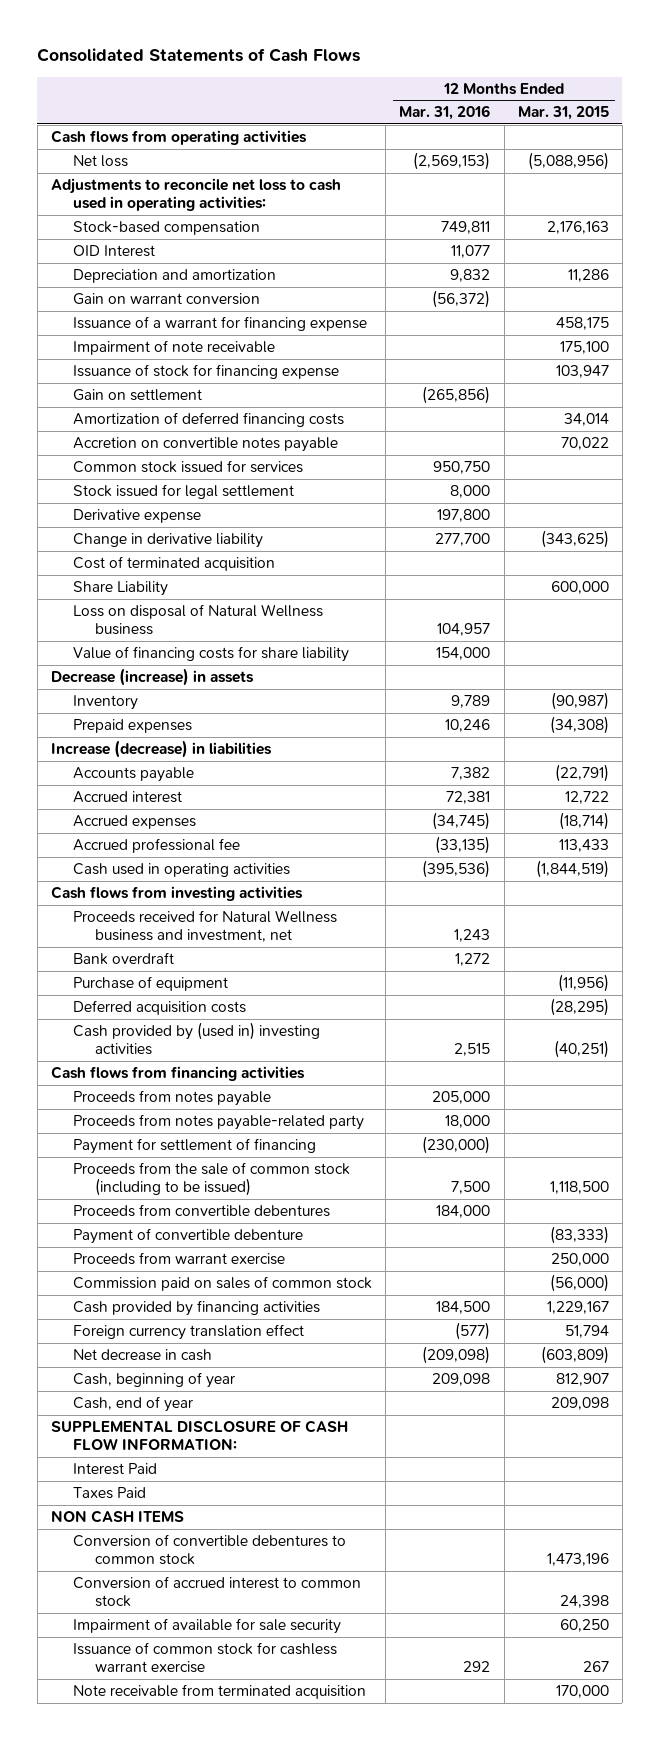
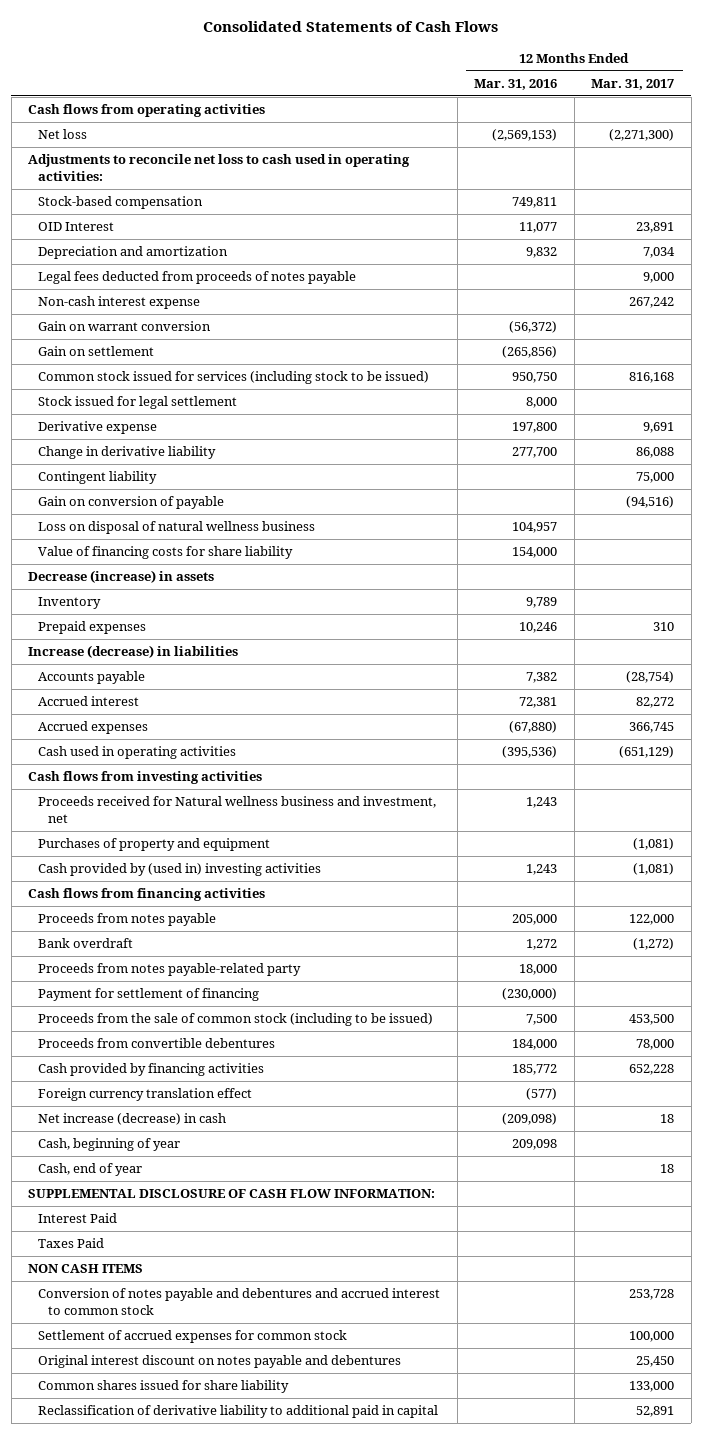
- | 12 Months Ended Mar. 31, 2016 | 12 Months Ended Mar. 31, 2015
+ | 12 Months Ended Mar. 31, 2016 | 12 Months Ended Mar. 31, 2017
+ Legal fees deducted from proceeds of notes payable | | 9,000
+ Non-cash interest expense | | 267,242
- Issuance of a warrant for financing expense | | 458,175
- Impairment of note receivable | | 175,100
- Issuance of stock for financing expense | | 103,947
- Amortization of deferred financing costs | | 34,014
- Accretion on convertible notes payable | | 70,022
- Common stock issued for services | 950,750 |
+ Common stock issued for services (including stock to be issued) | 950,750 | 816,168
- Cost of terminated acquisition
- Share Liability | | 600,000
- Loss on disposal of Natural Wellness business | 104,957 |
+ Contingent liability | | 75,000
+ Gain on conversion of payable | | (94,516)
+ Loss on disposal of natural wellness business | 104,957 |
- Accrued expenses | (34,745) | (18,714)
- Accrued professional fee | (33,135) | 113,433
+ Accrued expenses | (67,880) | 366,745
- Proceeds received for Natural Wellness business and investment, net | 1,243 |
- Purchase of equipment | | (11,956)
- Deferred acquisition costs | | (28,295)
- Cash provided by (used in) investing activities | 2,515 | (40,251)
+ Proceeds received for Natural wellness business and investment, net | 1,243 |
+ Purchases of property and equipment | | (1,081)
+ Cash provided by (used in) investing activities | 1,243 | (1,081)
moved down: Bank overdraft | 1,272 | (1,272)
- Payment of convertible debenture | | (83,333)
- Proceeds from warrant exercise | | 250,000
- Commission paid on sales of common stock | | (56,000)
- Cash provided by financing activities | 184,500 | 1,229,167
+ Cash provided by financing activities | 185,772 | 652,228
- Net decrease in cash | (209,098) | (603,809)
+ Net increase (decrease) in cash | (209,098) | 18
- Conversion of convertible debentures to common stock | | 1,473,196
- Conversion of accrued interest to common stock | | 24,398
- Impairment of available for sale security | | 60,250
- Issuance of common stock for cashless warrant exercise | 292 | 267
- Note receivable from terminated acquisition | | 170,000
+ Conversion of notes payable and debentures and accrued interest to common stock | | 253,728
+ Settlement of accrued expenses for common stock | | 100,000
+ Original interest discount on notes payable and debentures | | 25,450
+ Common shares issued for share liability | | 133,000
+ Reclassification of derivative liability to additional paid in capital | | 52,891

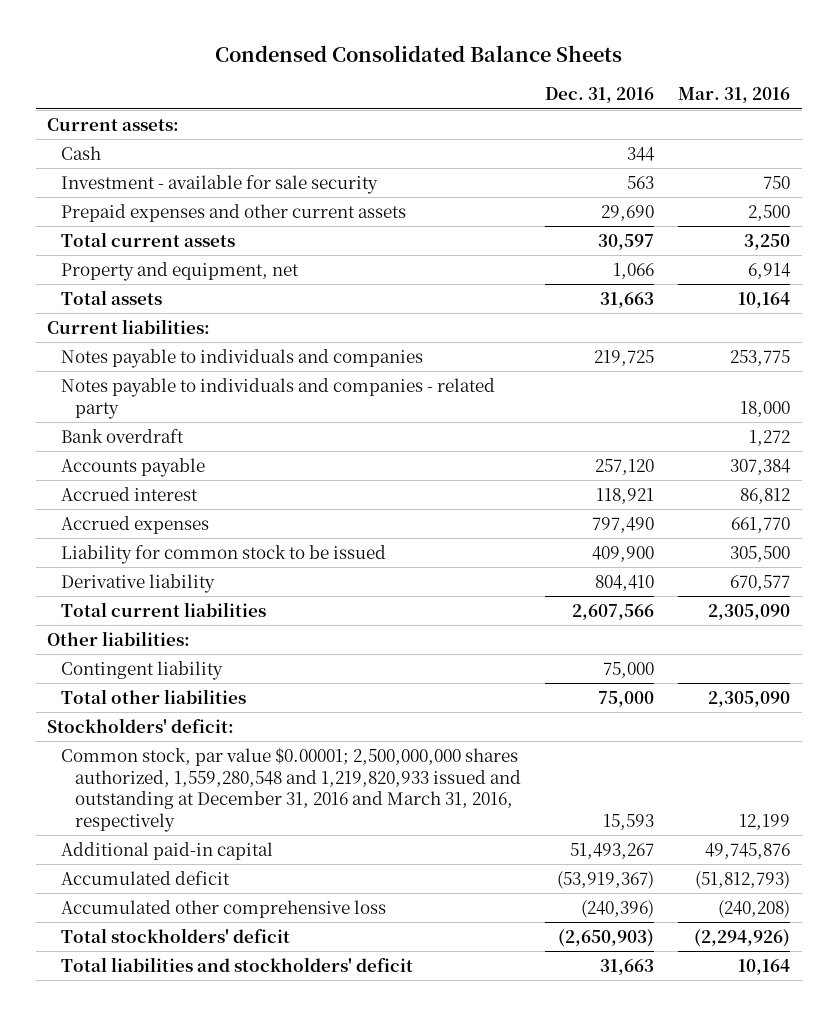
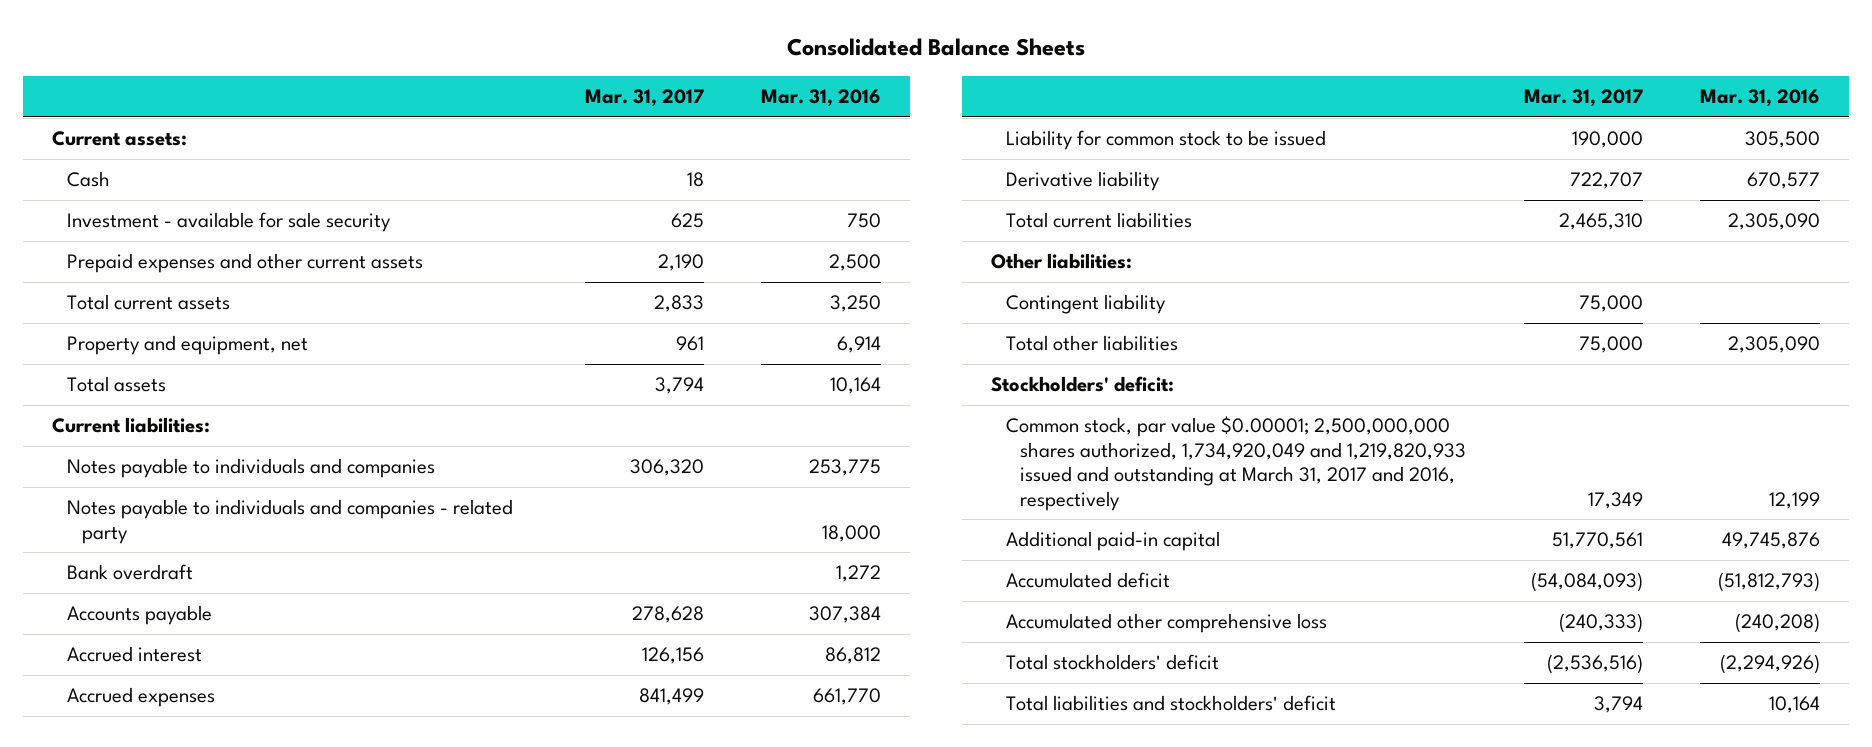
- Condensed Consolidated Balance Sheets
+ Consolidated Balance Sheets
- | Dec. 31, 2016 | Mar. 31, 2016
+ | Mar. 31, 2017 | Mar. 31, 2016
- Common stock, par value $0.00001; 2,500,000,000 shares authorized, 1,559,280,548 and 1,219,820,933 issued and outstanding at December 31, 2016 and March 31, 2016, respectively | 15,593 | 12,199
+ Common stock, par value $0.00001; 2,500,000,000 shares authorized, 1,734,920,049 and 1,219,820,933 issued and outstanding at March 31, 2017 and 2016, respectively | 17,349 | 12,199

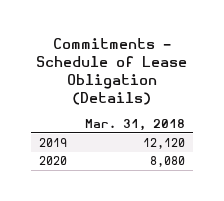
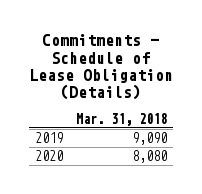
- 2019 | 12,120
+ 2019 | 9,090

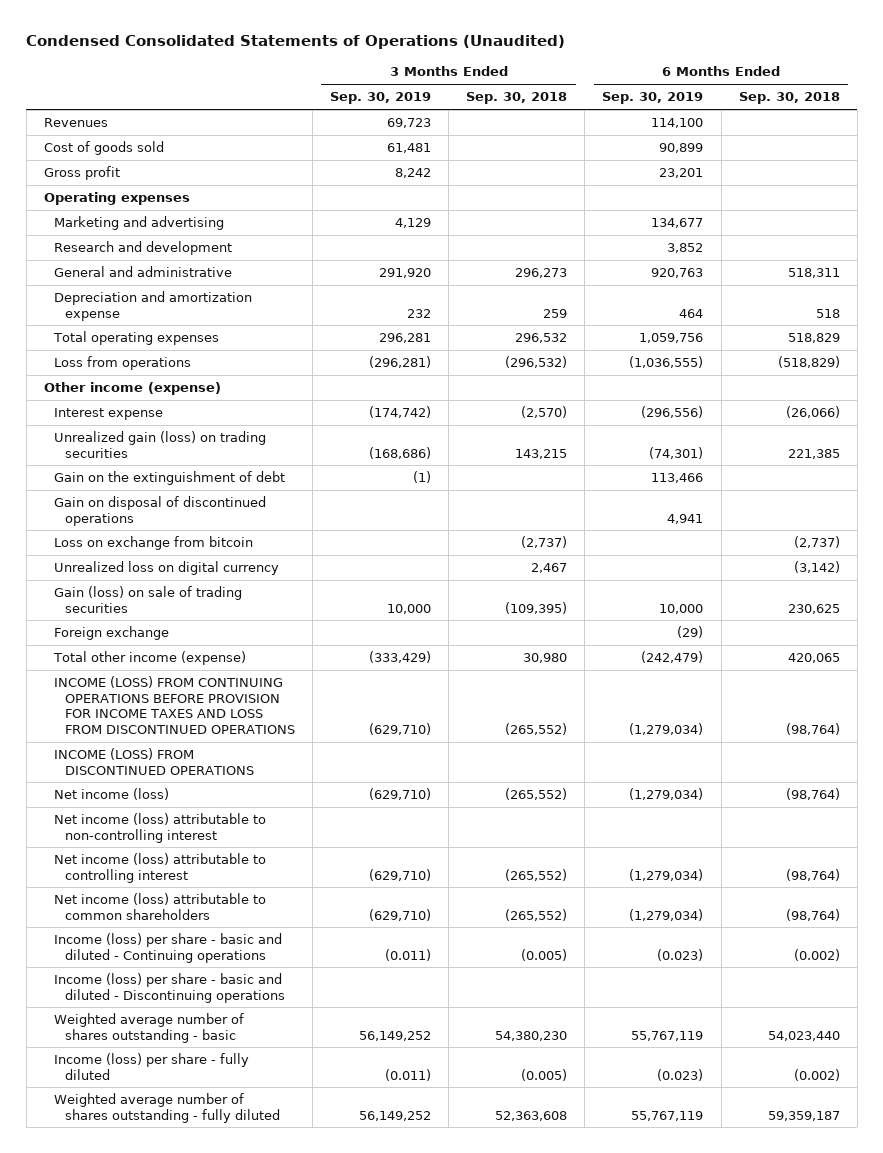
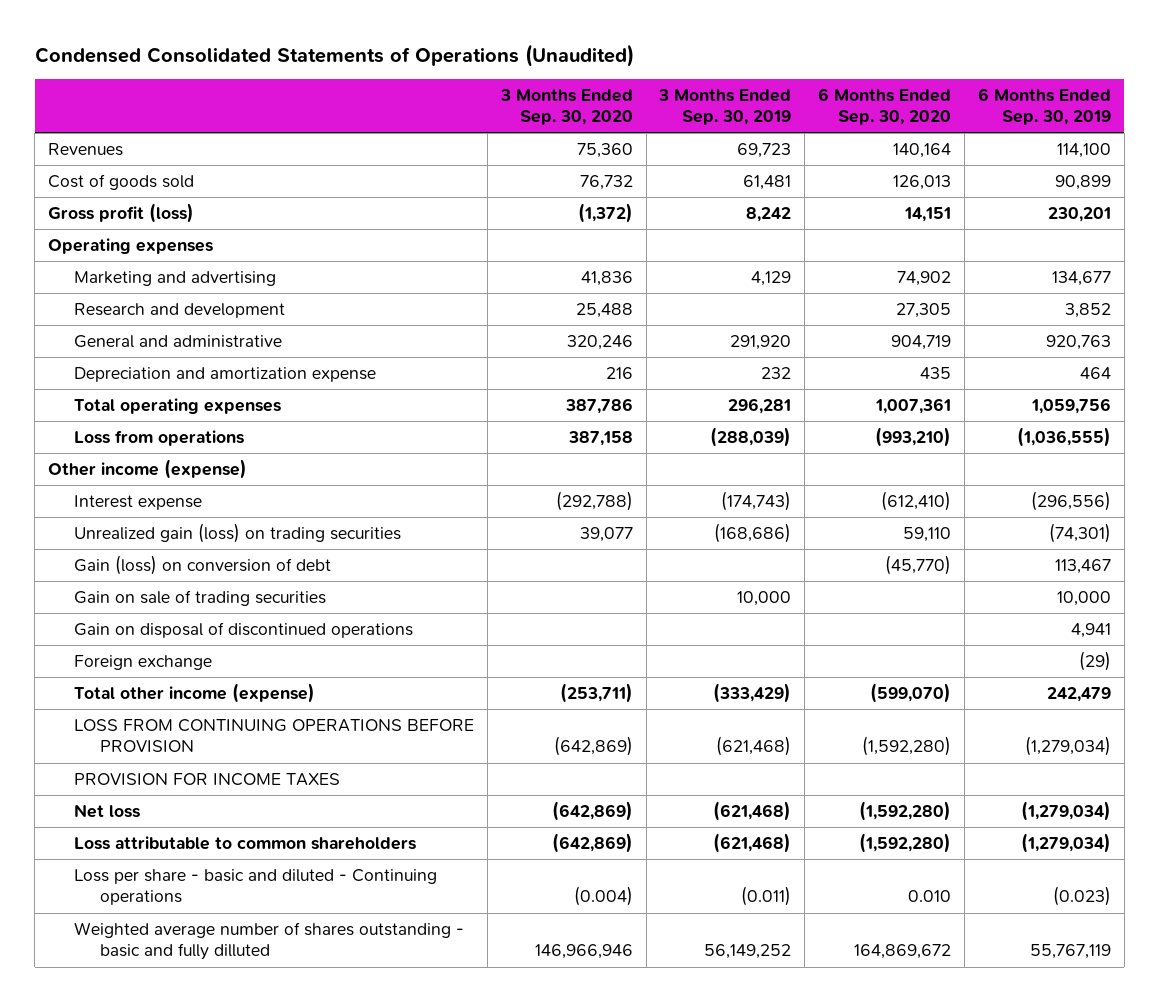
- | 3 Months Ended Sep. 30, 2019 | 3 Months Ended Sep. 30, 2018 | 6 Months Ended Sep. 30, 2019 | 6 Months Ended Sep. 30, 2018
+ | 3 Months Ended Sep. 30, 2020 | 3 Months Ended Sep. 30, 2019 | 6 Months Ended Sep. 30, 2020 | 6 Months Ended Sep. 30, 2019
- Gross profit | 8,242 | | 23,201 |
+ Gross profit (loss) | (1,372) | 8,242 | 14,151 | 230,201
- Loss from operations | (296,281) | (296,532) | (1,036,555) | (518,829)
+ Loss from operations | 387,158 | (288,039) | (993,210) | (1,036,555)
- Interest expense | (174,742) | (2,570) | (296,556) | (26,066)
+ Interest expense | (292,788) | (174,743) | (612,410) | (296,556)
- Gain on the extinguishment of debt | (1) | | 113,466 |
+ Gain (loss) on conversion of debt | | | (45,770) | 113,467
+ Gain on sale of trading securities | | 10,000 | | 10,000
- Loss on exchange from bitcoin | | (2,737) | | (2,737)
- Unrealized loss on digital currency | | 2,467 | | (3,142)
- Gain (loss) on sale of trading securities | 10,000 | (109,395) | 10,000 | 230,625
- Total other income (expense) | (333,429) | 30,980 | (242,479) | 420,065
- INCOME (LOSS) FROM CONTINUING OPERATIONS BEFORE PROVISION FOR INCOME TAXES AND LOSS FROM DISCONTINUED OPERATIONS | (629,710) | (265,552) | (1,279,034) | (98,764)
- INCOME (LOSS) FROM DISCONTINUED OPERATIONS
- Net income (loss) | (629,710) | (265,552) | (1,279,034) | (98,764)
- Net income (loss) attributable to non-controlling interest
- Net income (loss) attributable to controlling interest | (629,710) | (265,552) | (1,279,034) | (98,764)
- Net income (loss) attributable to common shareholders | (629,710) | (265,552) | (1,279,034) | (98,764)
- Income (loss) per share - basic and diluted - Continuing operations | (0.011) | (0.005) | (0.023) | (0.002)
- Income (loss) per share - basic and diluted - Discontinuing operations
- Weighted average number of shares outstanding - basic | 56,149,252 | 54,380,230 | 55,767,119 | 54,023,440
- Income (loss) per share - fully diluted | (0.011) | (0.005) | (0.023) | (0.002)
- Weighted average number of shares outstanding - fully diluted | 56,149,252 | 52,363,608 | 55,767,119 | 59,359,187
+ Total other income (expense) | (253,711) | (333,429) | (599,070) | 242,479
+ LOSS FROM CONTINUING OPERATIONS BEFORE PROVISION | (642,869) | (621,468) | (1,592,280) | (1,279,034)
+ PROVISION FOR INCOME TAXES
+ Net loss | (642,869) | (621,468) | (1,592,280) | (1,279,034)
+ Loss attributable to common shareholders | (642,869) | (621,468) | (1,592,280) | (1,279,034)
+ Loss per share - basic and diluted - Continuing operations | (0.004) | (0.011) | 0.010 | (0.023)
+ Weighted average number of shares outstanding - basic and fully dilluted | 146,966,946 | 56,149,252 | 164,869,672 | 55,767,119

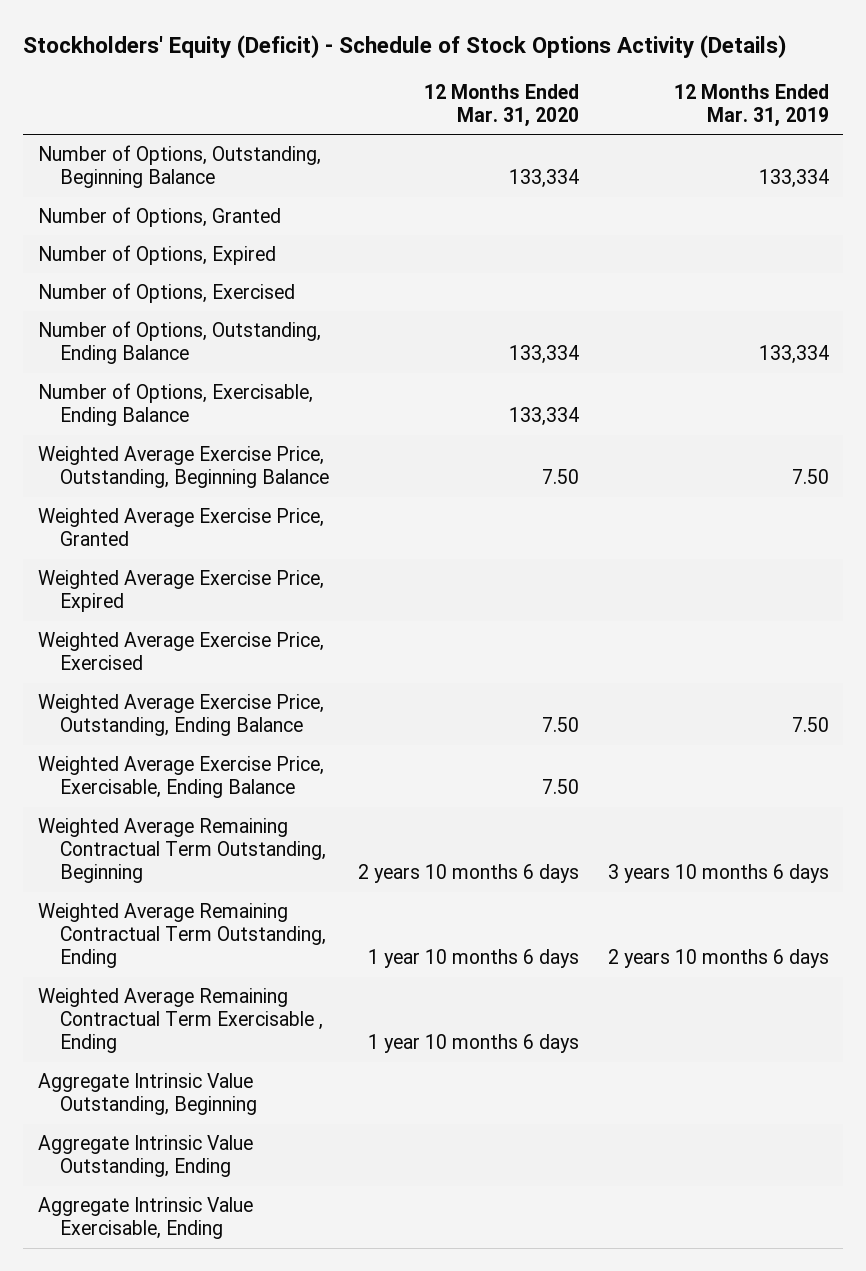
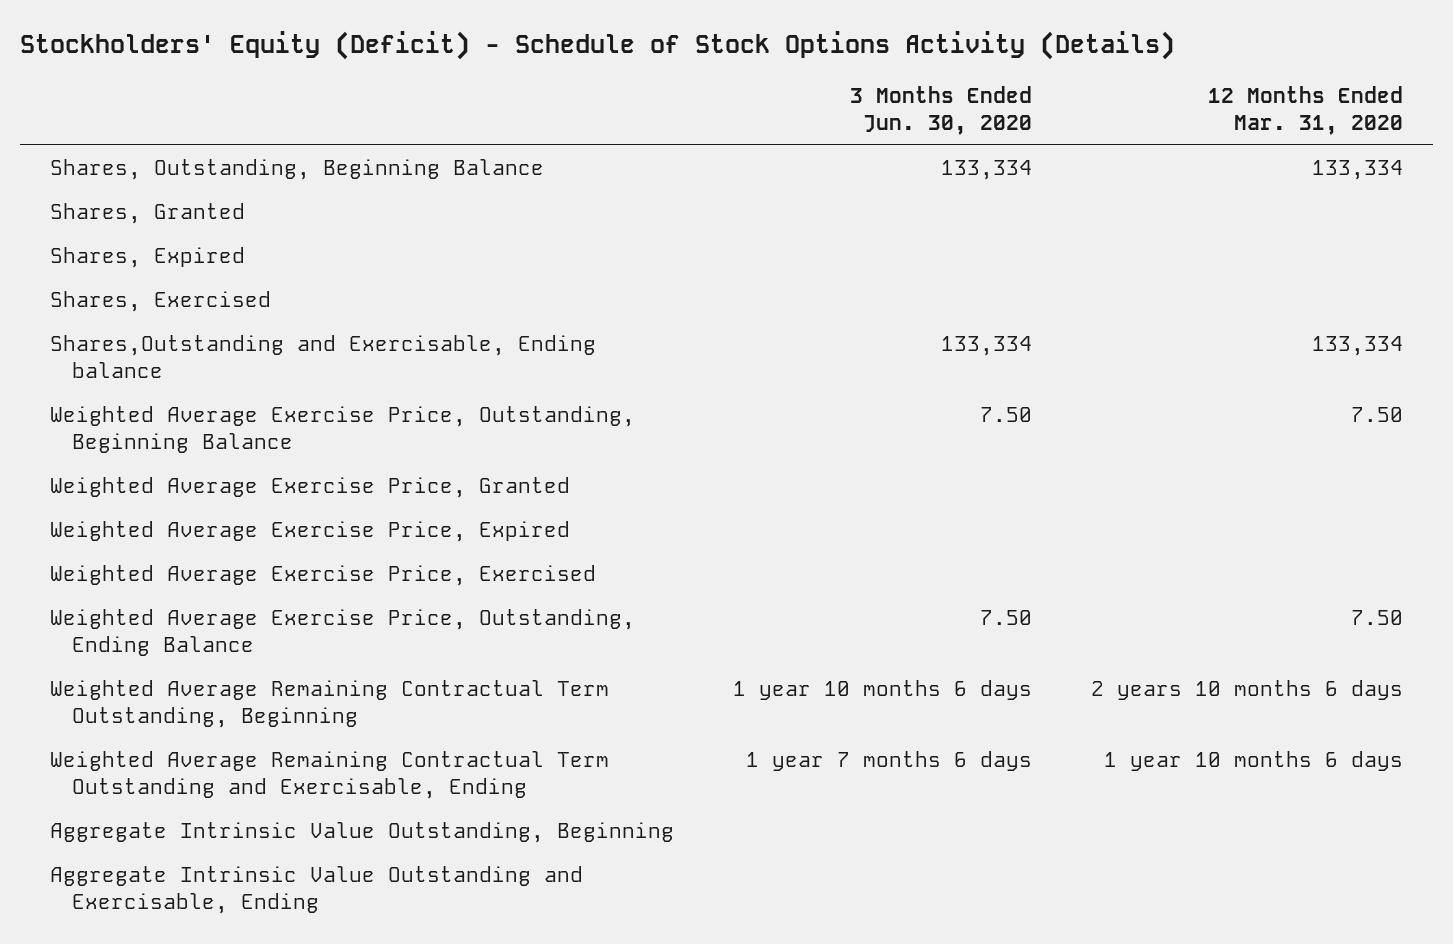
- | 12 Months Ended Mar. 31, 2020 | 12 Months Ended Mar. 31, 2019
+ | 3 Months Ended Jun. 30, 2020 | 12 Months Ended Mar. 31, 2020
- Number of Options, Outstanding, Beginning Balance | 133,334 | 133,334
- Number of Options, Granted
- Number of Options, Expired
- Number of Options, Exercised
- Number of Options, Outstanding, Ending Balance | 133,334 | 133,334
- Number of Options, Exercisable, Ending Balance | 133,334 |
+ Shares, Outstanding, Beginning Balance | 133,334 | 133,334
+ Shares, Granted
+ Shares, Expired
+ Shares, Exercised
+ Shares,Outstanding and Exercisable, Ending balance | 133,334 | 133,334
- Weighted Average Exercise Price, Exercisable, Ending Balance | 7.50 |
- Weighted Average Remaining Contractual Term Outstanding, Ending | 1 year 10 months 6 days | 2 years 10 months 6 days
- Weighted Average Remaining Contractual Term Exercisable , Ending | 1 year 10 months 6 days |
+ Weighted Average Remaining Contractual Term Outstanding and Exercisable, Ending | 1 year 7 months 6 days | 1 year 10 months 6 days
- Aggregate Intrinsic Value Outstanding, Ending
- Aggregate Intrinsic Value Exercisable, Ending
+ Aggregate Intrinsic Value Outstanding and Exercisable, Ending

